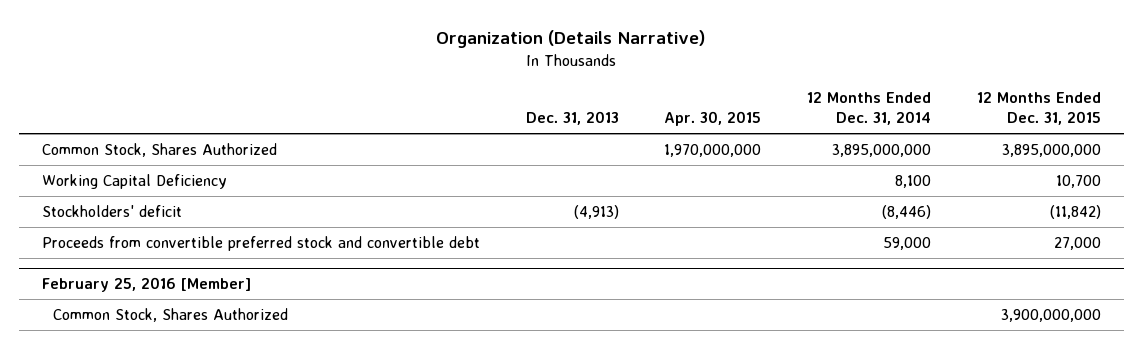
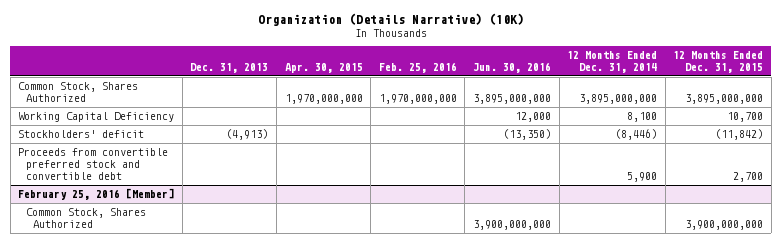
- Organization (Details Narrative)
+ Organization (Details Narrative) (10K)
- | Dec. 31, 2013 | Apr. 30, 2015 | 12 Months Ended Dec. 31, 2014 | 12 Months Ended Dec. 31, 2015
+ | Dec. 31, 2013 | Apr. 30, 2015 | Feb. 25, 2016 | Jun. 30, 2016 | 12 Months Ended Dec. 31, 2014 | 12 Months Ended Dec. 31, 2015
- Proceeds from convertible preferred stock and convertible debt | | | 59,000 | 27,000
+ Proceeds from convertible preferred stock and convertible debt | | | | | 5,900 | 2,700

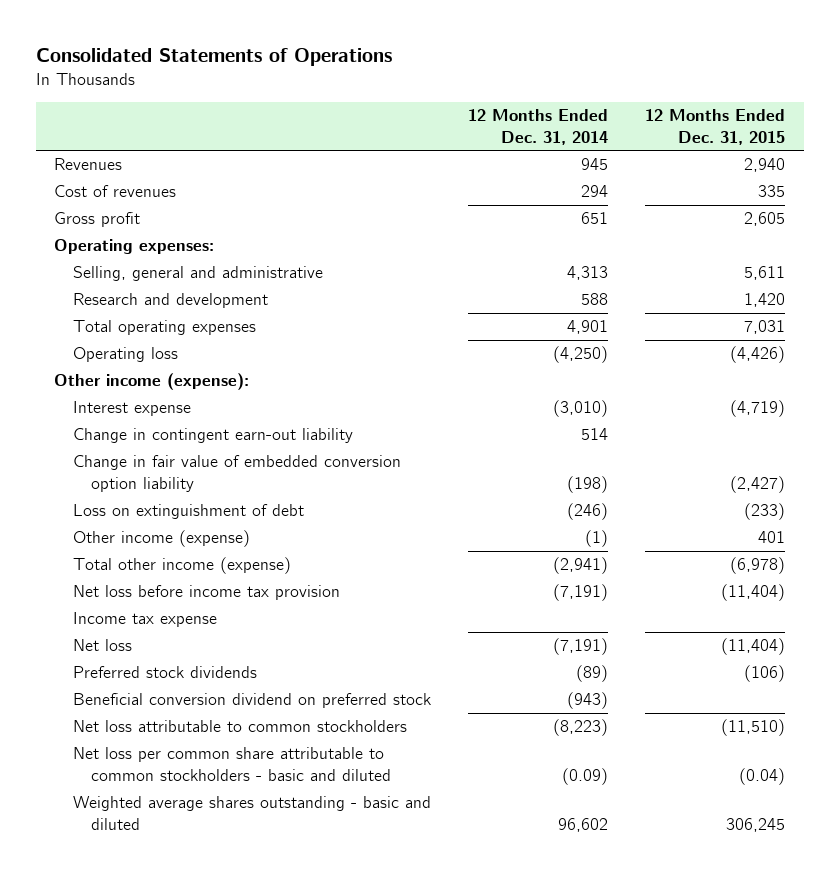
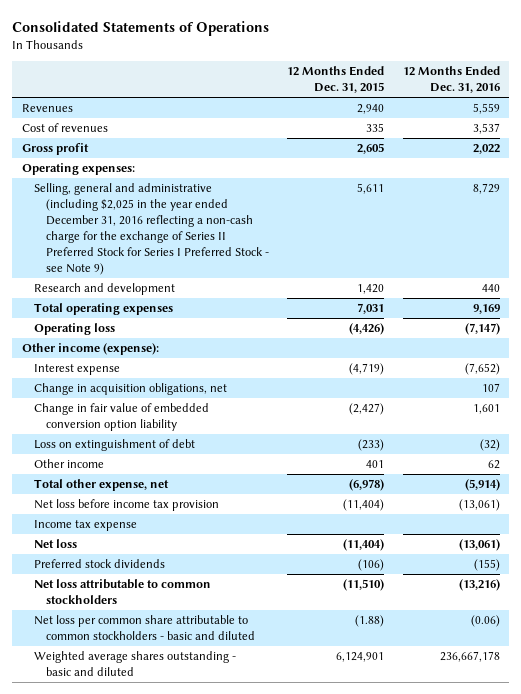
- | 12 Months Ended Dec. 31, 2014 | 12 Months Ended Dec. 31, 2015
+ | 12 Months Ended Dec. 31, 2015 | 12 Months Ended Dec. 31, 2016
- Selling, general and administrative | 4,313 | 5,611
+ Selling, general and administrative (including $2,025 in the year ended December 31, 2016 reflecting a non-cash charge for the exchange of Series II Preferred Stock for Series I Preferred Stock - see Note 9) | 5,611 | 8,729
- Change in contingent earn-out liability | 514 |
+ Change in acquisition obligations, net | | 107
- Other income (expense) | (1) | 401
- Total other income (expense) | (2,941) | (6,978)
+ Other income | 401 | 62
+ Total other expense, net | (6,978) | (5,914)
- Beneficial conversion dividend on preferred stock | (943) |
- Net loss per common share attributable to common stockholders - basic and diluted | (0.09) | (0.04)
- Weighted average shares outstanding - basic and diluted | 96,602 | 306,245
+ Net loss per common share attributable to common stockholders - basic and diluted | (1.88) | (0.06)
+ Weighted average shares outstanding - basic and diluted | 6,124,901 | 236,667,178

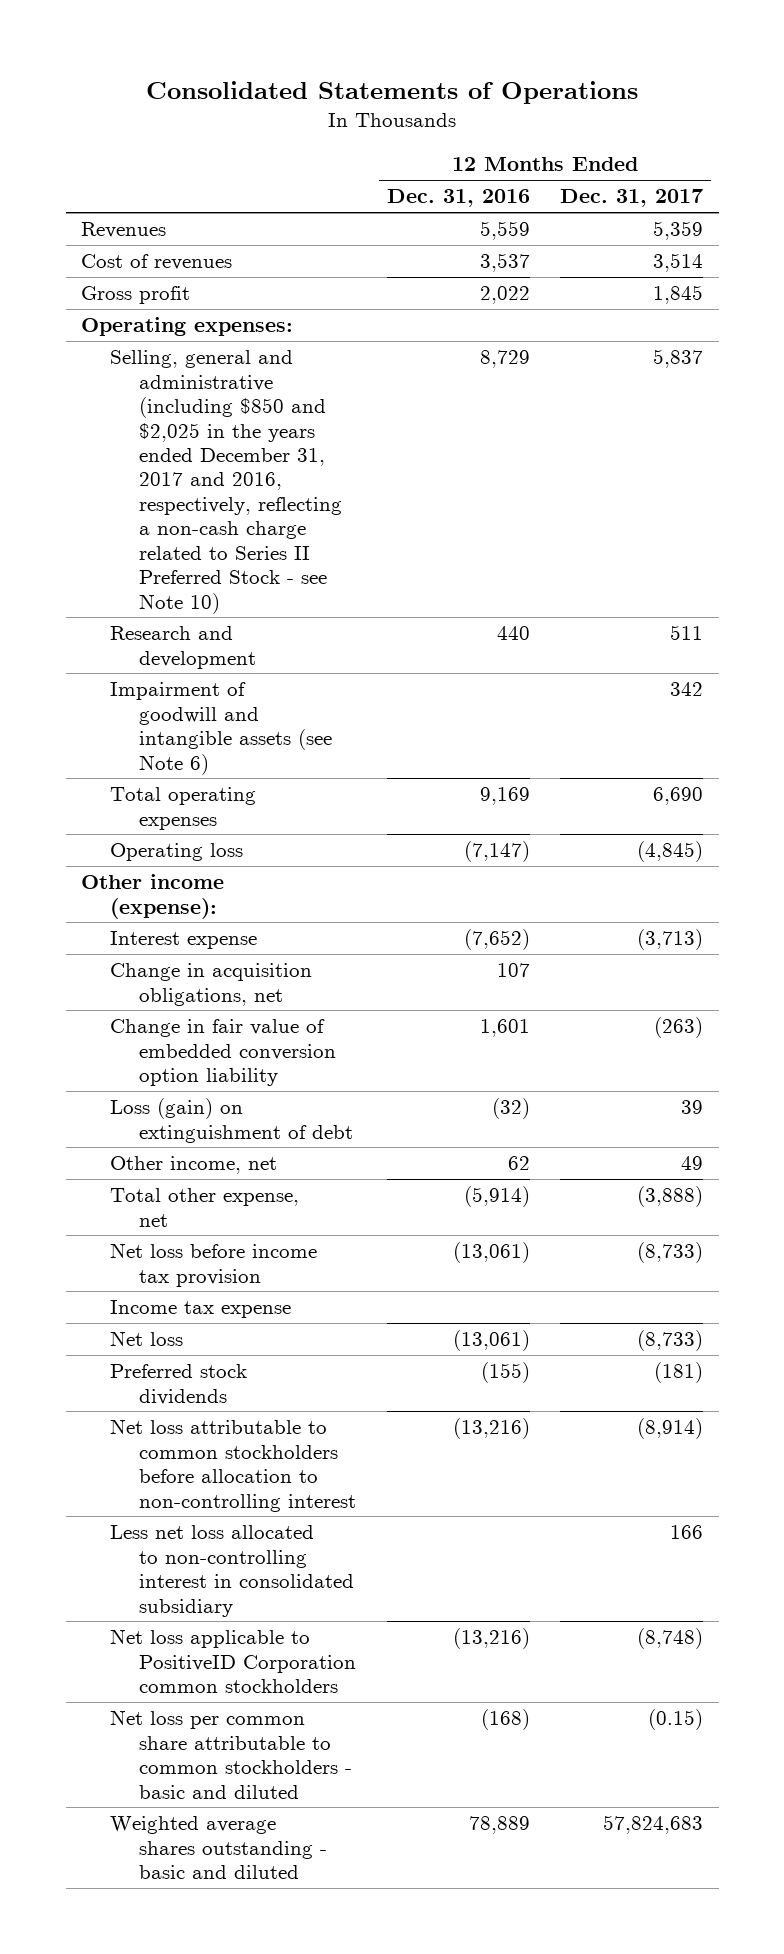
- | 12 Months Ended Dec. 31, 2015 | 12 Months Ended Dec. 31, 2016
+ | 12 Months Ended Dec. 31, 2016 | 12 Months Ended Dec. 31, 2017
- Selling, general and administrative (including $2,025 in the year ended December 31, 2016 reflecting a non-cash charge for the exchange of Series II Preferred Stock for Series I Preferred Stock - see Note 9) | 5,611 | 8,729
+ Selling, general and administrative (including $850 and $2,025 in the years ended December 31, 2017 and 2016, respectively, reflecting a non-cash charge related to Series II Preferred Stock - see Note 10) | 8,729 | 5,837
+ Impairment of goodwill and intangible assets (see Note 6) | | 342
- Loss on extinguishment of debt | (233) | (32)
- Other income | 401 | 62
+ Loss (gain) on extinguishment of debt | (32) | 39
+ Other income, net | 62 | 49
- Net loss attributable to common stockholders | (11,510) | (13,216)
- Net loss per common share attributable to common stockholders - basic and diluted | (1.88) | (0.06)
- Weighted average shares outstanding - basic and diluted | 6,124,901 | 236,667,178
+ Net loss attributable to common stockholders before allocation to non-controlling interest | (13,216) | (8,914)
+ Less net loss allocated to non-controlling interest in consolidated subsidiary | | 166
+ Net loss applicable to PositiveID Corporation common stockholders | (13,216) | (8,748)
+ Net loss per common share attributable to common stockholders - basic and diluted | (168) | (0.15)
+ Weighted average shares outstanding - basic and diluted | 78,889 | 57,824,683

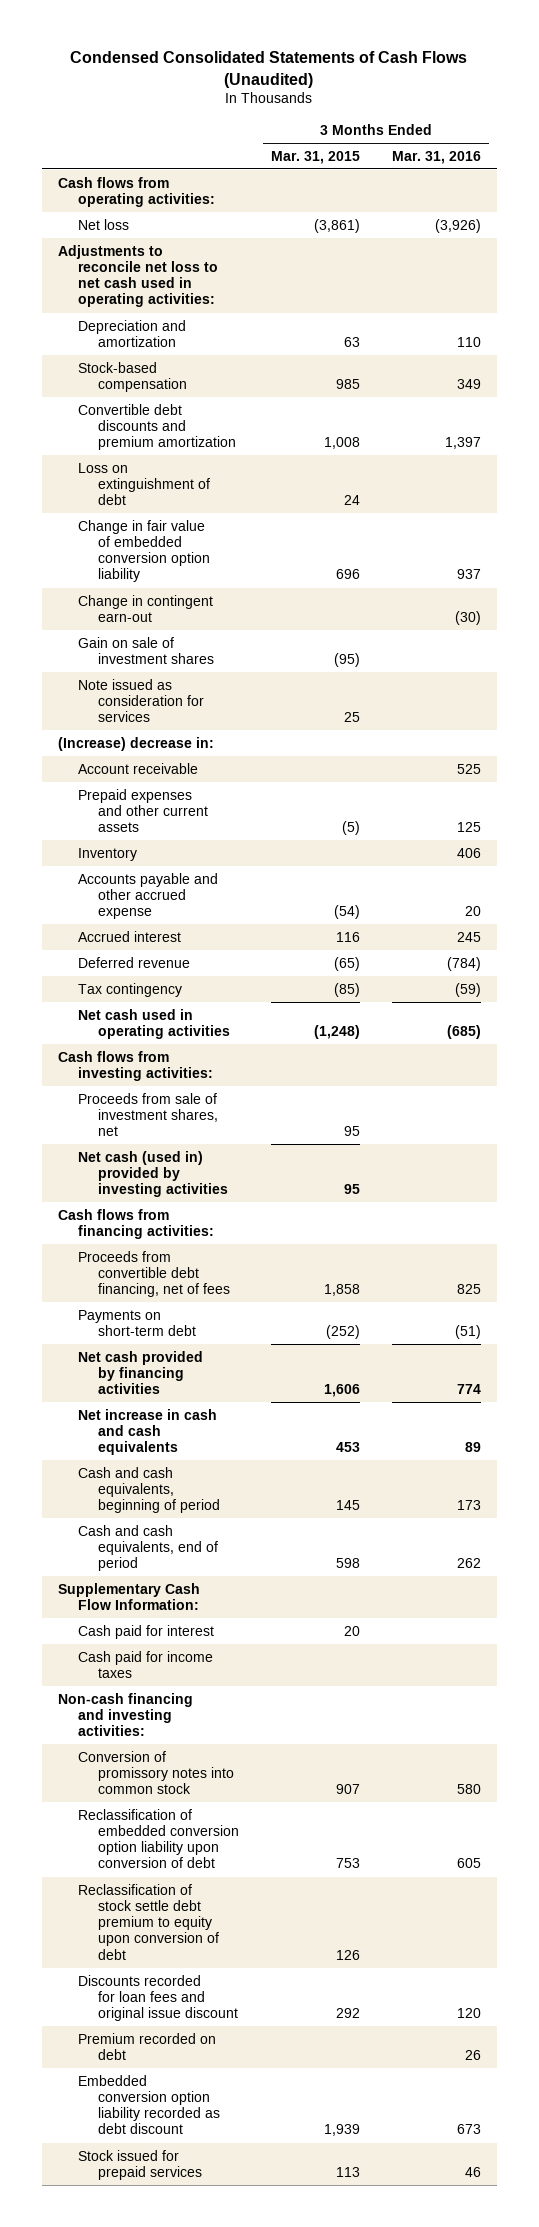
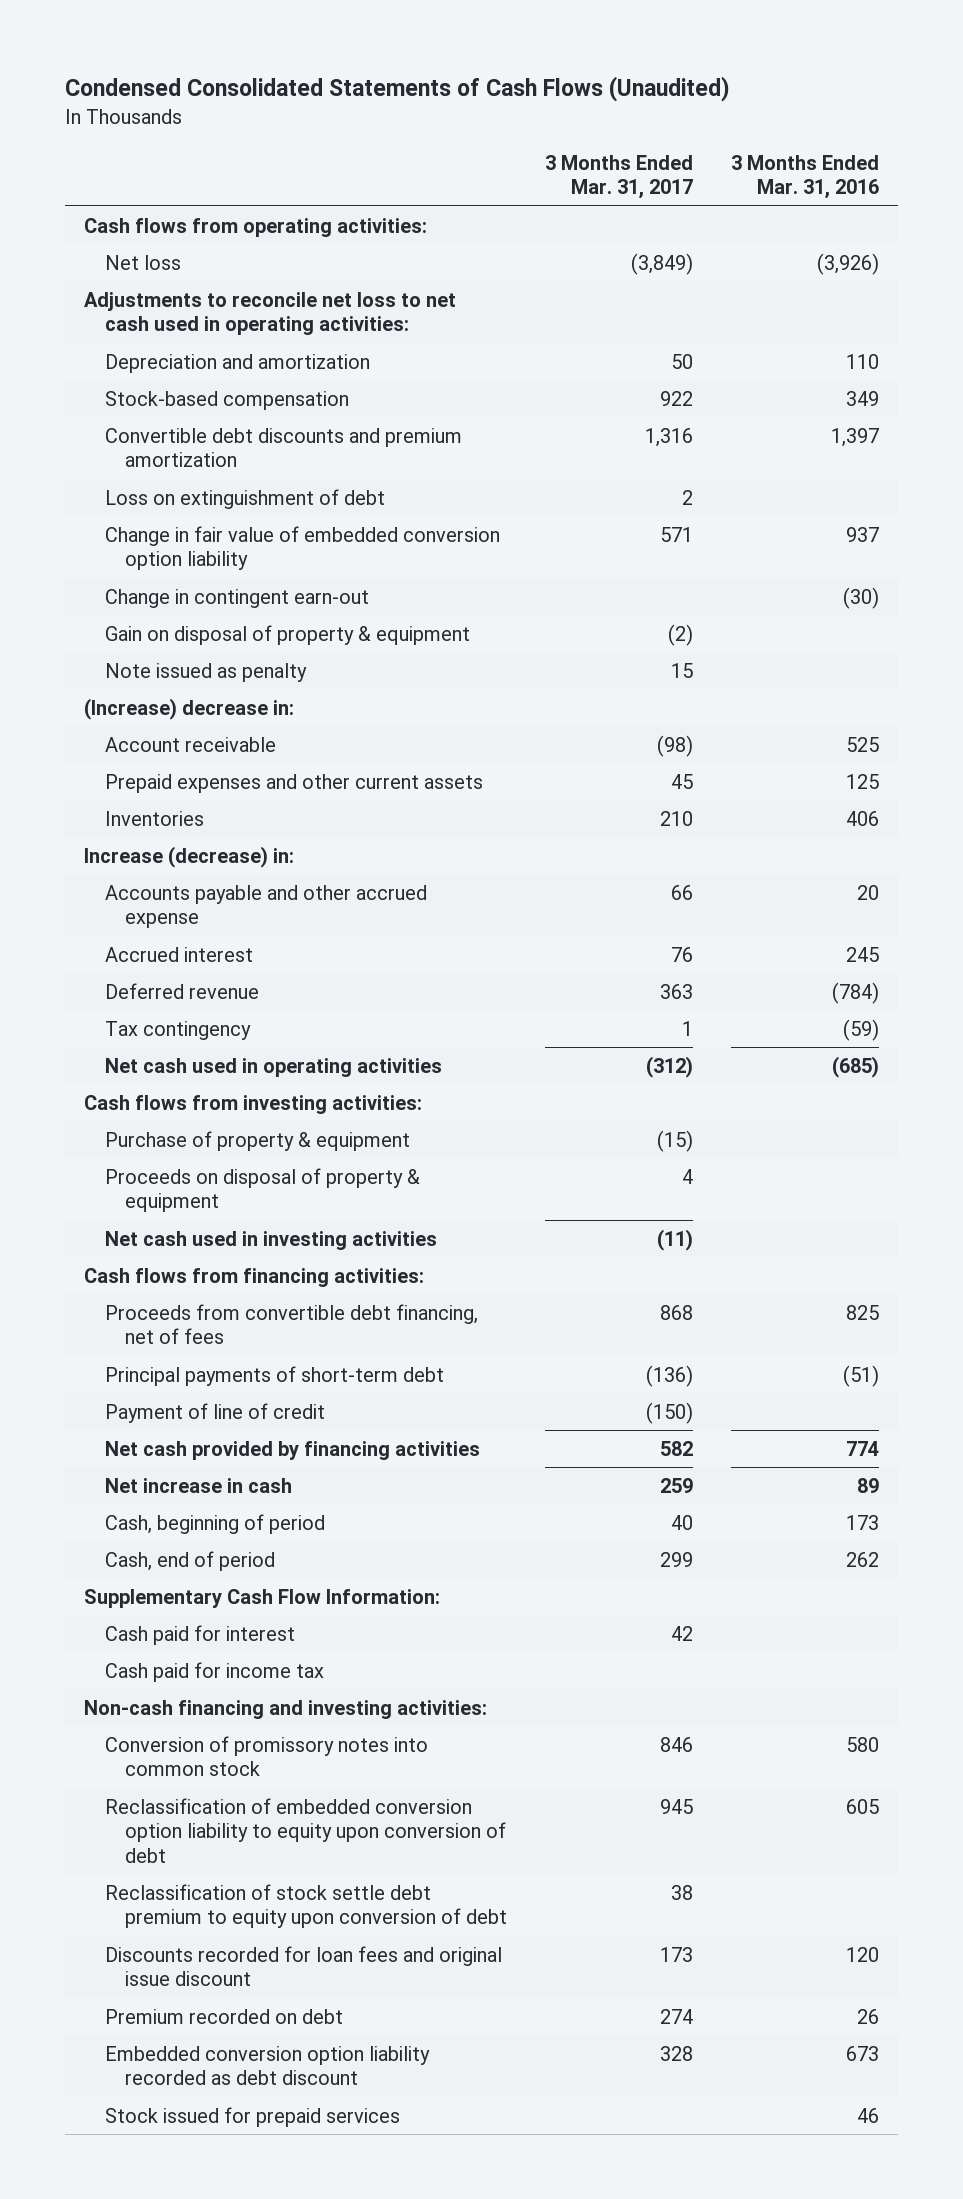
- | 3 Months Ended Mar. 31, 2015 | 3 Months Ended Mar. 31, 2016
+ | 3 Months Ended Mar. 31, 2017 | 3 Months Ended Mar. 31, 2016
- Gain on sale of investment shares | (95) |
- Note issued as consideration for services | 25 |
+ Gain on disposal of property & equipment | (2) |
+ Note issued as penalty | 15 |
- Inventory | | 406
+ Inventories | 210 | 406
+ Increase (decrease) in:
- Proceeds from sale of investment shares, net | 95 |
- Net cash (used in) provided by investing activities | 95 |
+ Purchase of property & equipment | (15) |
+ Proceeds on disposal of property & equipment | 4 |
+ Net cash used in investing activities | (11) |
- Payments on short-term debt | (252) | (51)
+ Principal payments of short-term debt | (136) | (51)
+ Payment of line of credit | (150) |
- Net increase in cash and cash equivalents | 453 | 89
- Cash and cash equivalents, beginning of period | 145 | 173
- Cash and cash equivalents, end of period | 598 | 262
+ Net increase in cash | 259 | 89
+ Cash, beginning of period | 40 | 173
+ Cash, end of period | 299 | 262
- Cash paid for income taxes
+ Cash paid for income tax
- Reclassification of embedded conversion option liability upon conversion of debt | 753 | 605
+ Reclassification of embedded conversion option liability to equity upon conversion of debt | 945 | 605

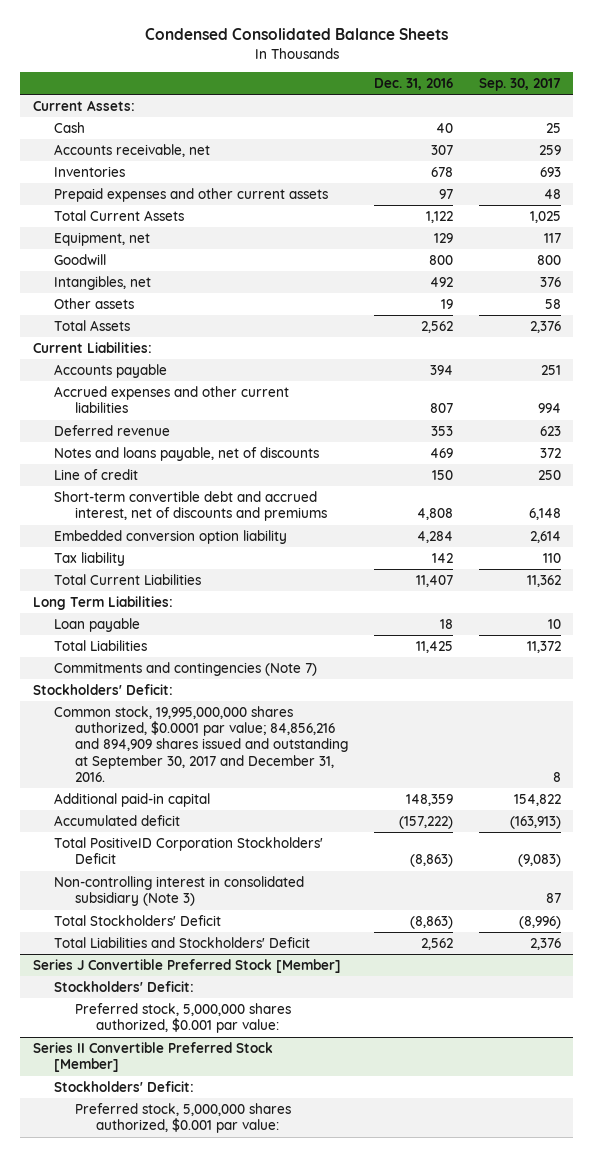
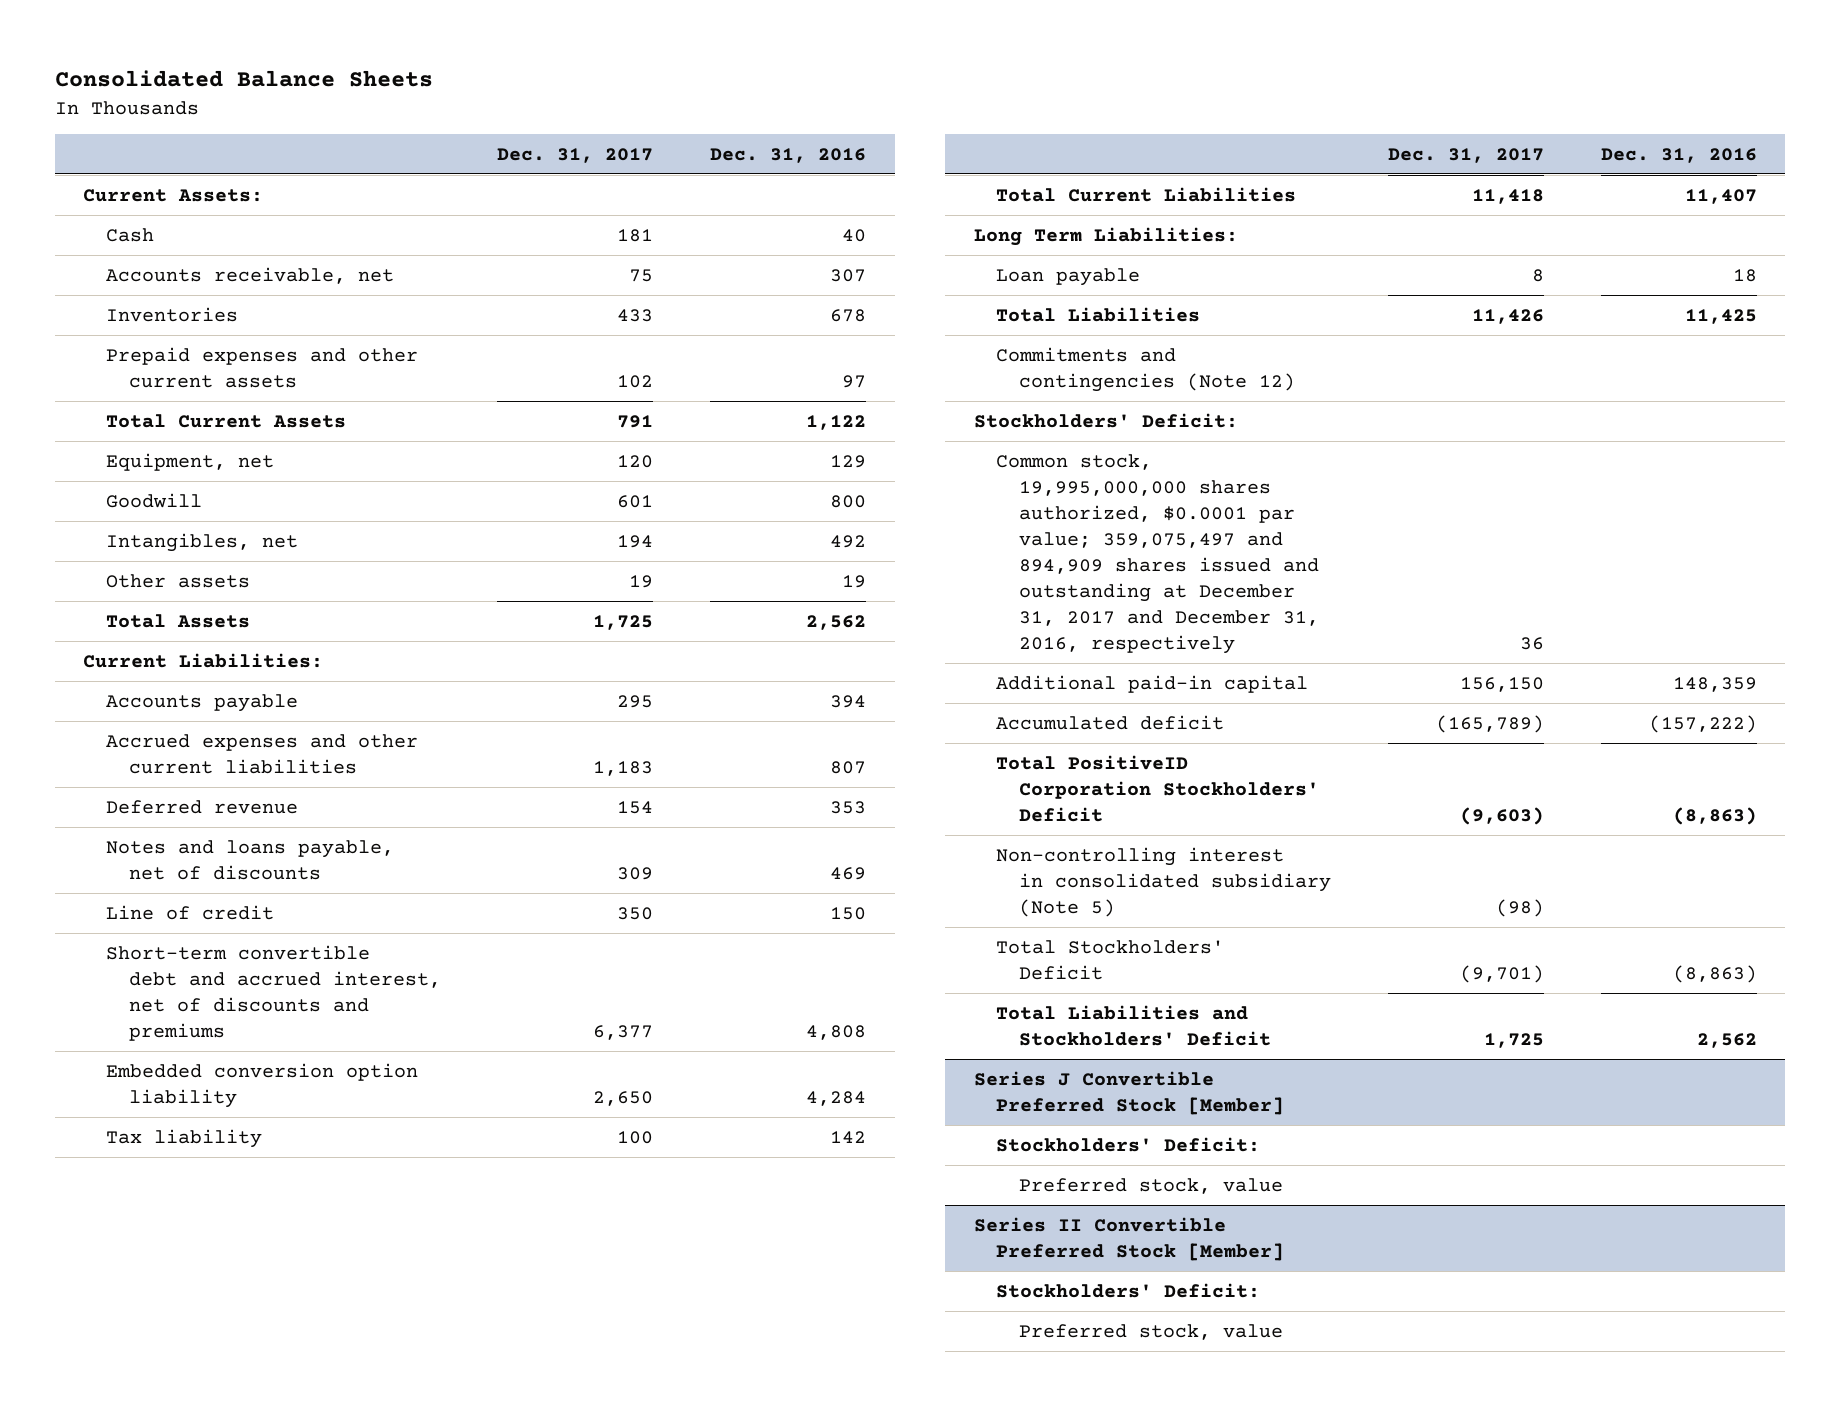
- Condensed Consolidated Balance Sheets
+ Consolidated Balance Sheets
- | Dec. 31, 2016 | Sep. 30, 2017
+ | Dec. 31, 2017 | Dec. 31, 2016
- Commitments and contingencies (Note 7)
+ Commitments and contingencies (Note 12)
- Common stock, 19,995,000,000 shares authorized, $0.0001 par value; 84,856,216 and 894,909 shares issued and outstanding at September 30, 2017 and December 31, 2016. | | 8
+ Common stock, 19,995,000,000 shares authorized, $0.0001 par value; 359,075,497 and 894,909 shares issued and outstanding at December 31, 2017 and December 31, 2016, respectively | 36 |
- Non-controlling interest in consolidated subsidiary (Note 3) | | 87
+ Non-controlling interest in consolidated subsidiary (Note 5) | (98) |
@ Series J Convertible Preferred Stock [Member]
- Preferred stock, 5,000,000 shares authorized, $0.001 par value:
+ Preferred stock, value
@ Series II Convertible Preferred Stock [Member]
- Preferred stock, 5,000,000 shares authorized, $0.001 par value:
+ Preferred stock, value

